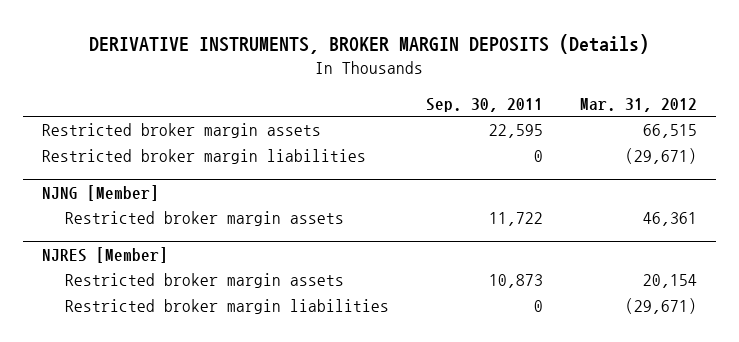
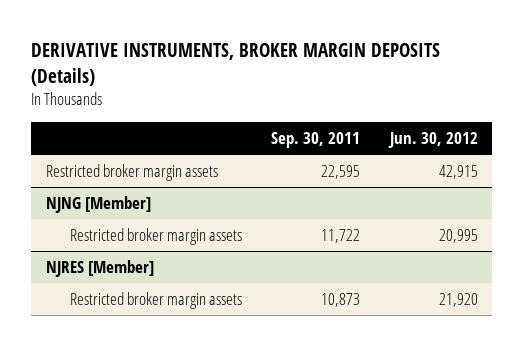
- | Sep. 30, 2011 | Mar. 31, 2012
+ | Sep. 30, 2011 | Jun. 30, 2012
- Restricted broker margin liabilities | 0 | (29,671)
@ NJRES [Member]
- Restricted broker margin liabilities | 0 | (29,671)

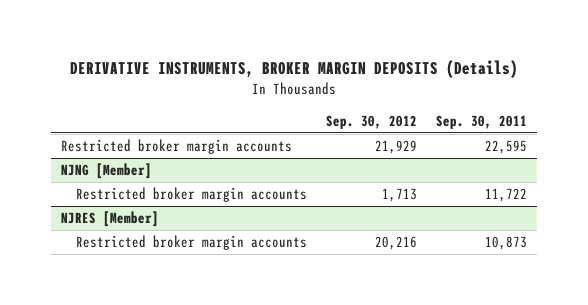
- | Sep. 30, 2011 | Jun. 30, 2012
+ | Sep. 30, 2012 | Sep. 30, 2011
- Restricted broker margin assets | 22,595 | 42,915
+ Restricted broker margin accounts | 21,929 | 22,595
@ NJNG [Member]
- Restricted broker margin assets | 11,722 | 20,995
+ Restricted broker margin accounts | 1,713 | 11,722
@ NJRES [Member]
- Restricted broker margin assets | 10,873 | 21,920
+ Restricted broker margin accounts | 20,216 | 10,873

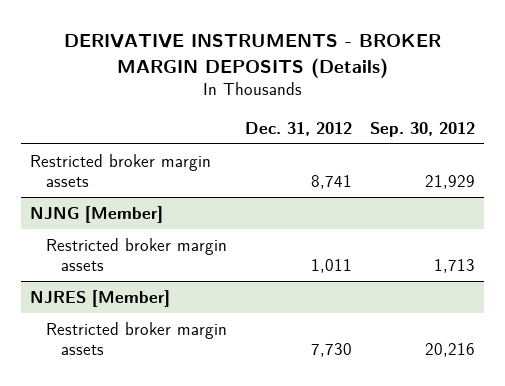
- DERIVATIVE INSTRUMENTS, BROKER MARGIN DEPOSITS (Details)
+ DERIVATIVE INSTRUMENTS - BROKER MARGIN DEPOSITS (Details)
- | Sep. 30, 2012 | Sep. 30, 2011
+ | Dec. 31, 2012 | Sep. 30, 2012
- Restricted broker margin accounts | 21,929 | 22,595
+ Restricted broker margin assets | 8,741 | 21,929
@ NJNG [Member]
- Restricted broker margin accounts | 1,713 | 11,722
+ Restricted broker margin assets | 1,011 | 1,713
@ NJRES [Member]
- Restricted broker margin accounts | 20,216 | 10,873
+ Restricted broker margin assets | 7,730 | 20,216

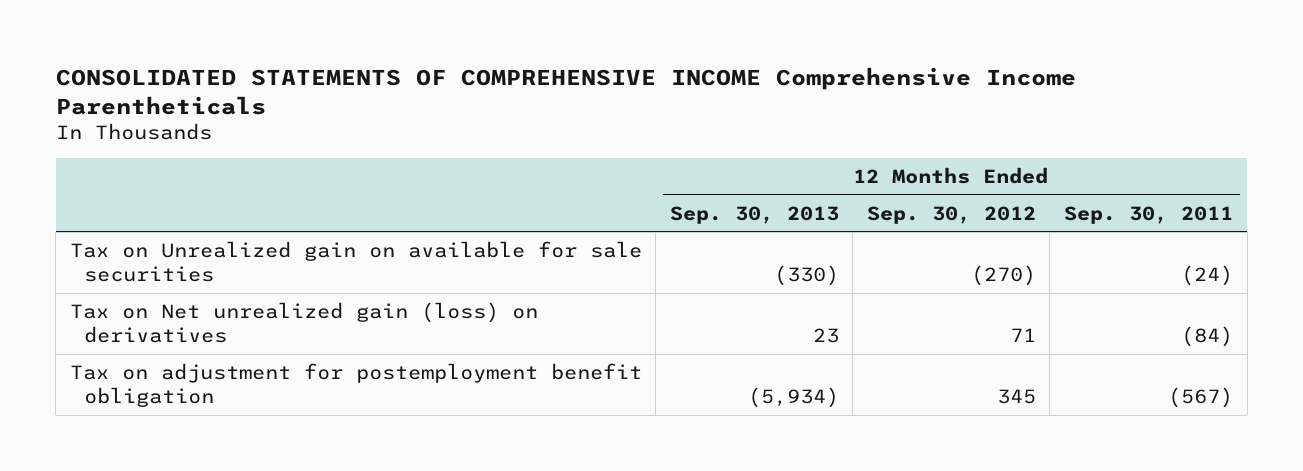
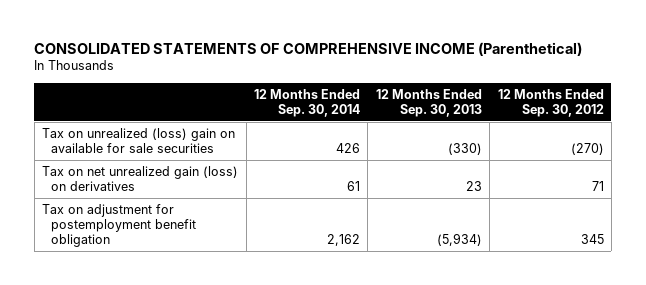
- CONSOLIDATED STATEMENTS OF COMPREHENSIVE INCOME Comprehensive Income Parentheticals
+ CONSOLIDATED STATEMENTS OF COMPREHENSIVE INCOME (Parenthetical)
- | 12 Months Ended Sep. 30, 2013 | 12 Months Ended Sep. 30, 2012 | 12 Months Ended Sep. 30, 2011
+ | 12 Months Ended Sep. 30, 2014 | 12 Months Ended Sep. 30, 2013 | 12 Months Ended Sep. 30, 2012
- Tax on Unrealized gain on available for sale securities | (330) | (270) | (24)
- Tax on Net unrealized gain (loss) on derivatives | 23 | 71 | (84)
+ Tax on unrealized (loss) gain on available for sale securities | 426 | (330) | (270)
+ Tax on net unrealized gain (loss) on derivatives | 61 | 23 | 71

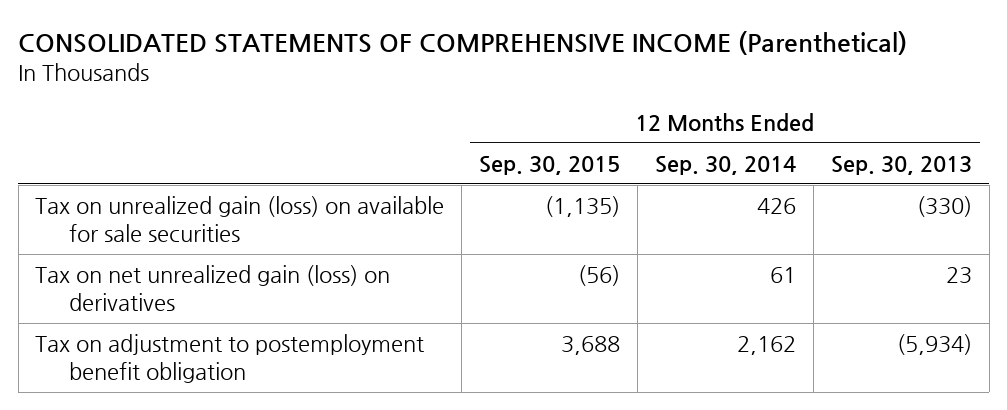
- | 12 Months Ended Sep. 30, 2014 | 12 Months Ended Sep. 30, 2013 | 12 Months Ended Sep. 30, 2012
+ | 12 Months Ended Sep. 30, 2015 | 12 Months Ended Sep. 30, 2014 | 12 Months Ended Sep. 30, 2013
- Tax on unrealized (loss) gain on available for sale securities | 426 | (330) | (270)
+ Tax on unrealized gain (loss) on available for sale securities | (1,135) | 426 | (330)
- Tax on adjustment for postemployment benefit obligation | 2,162 | (5,934) | 345
+ Tax on adjustment to postemployment benefit obligation | 3,688 | 2,162 | (5,934)

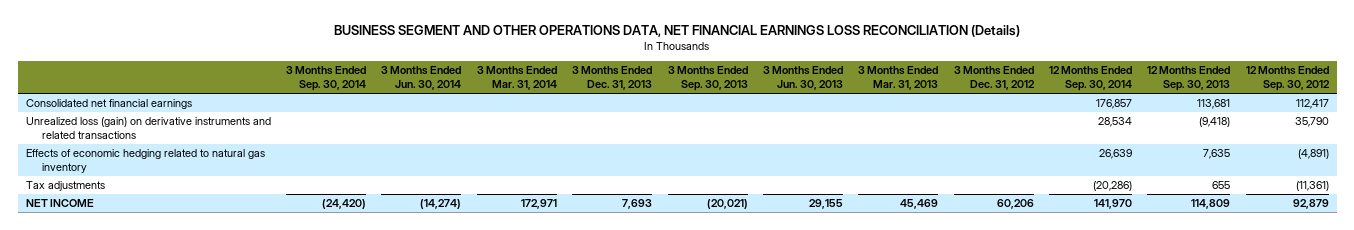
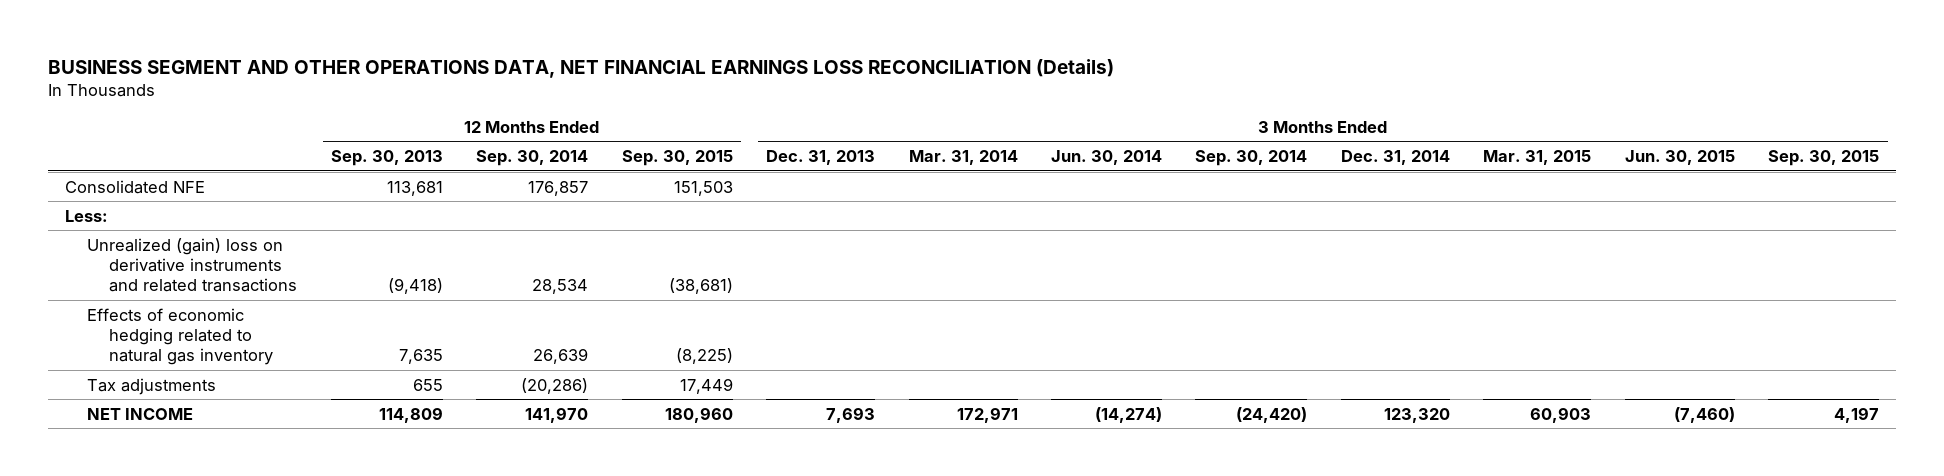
- | 3 Months Ended Sep. 30, 2014 | 3 Months Ended Jun. 30, 2014 | 3 Months Ended Mar. 31, 2014 | 3 Months Ended Dec. 31, 2013 | 3 Months Ended Sep. 30, 2013 | 3 Months Ended Jun. 30, 2013 | 3 Months Ended Mar. 31, 2013 | 3 Months Ended Dec. 31, 2012 | 12 Months Ended Sep. 30, 2014 | 12 Months Ended Sep. 30, 2013 | 12 Months Ended Sep. 30, 2012
+ | 12 Months Ended Sep. 30, 2013 | 12 Months Ended Sep. 30, 2014 | 12 Months Ended Sep. 30, 2015 | 3 Months Ended Dec. 31, 2013 | 3 Months Ended Mar. 31, 2014 | 3 Months Ended Jun. 30, 2014 | 3 Months Ended Sep. 30, 2014 | 3 Months Ended Dec. 31, 2014 | 3 Months Ended Mar. 31, 2015 | 3 Months Ended Jun. 30, 2015 | 3 Months Ended Sep. 30, 2015
- Consolidated net financial earnings | | | | | | | | | 176,857 | 113,681 | 112,417
- Unrealized loss (gain) on derivative instruments and related transactions | | | | | | | | | 28,534 | (9,418) | 35,790
+ Consolidated NFE | 113,681 | 176,857 | 151,503 | | | | | | | |
+ Less:
+ Unrealized (gain) loss on derivative instruments and related transactions | (9,418) | 28,534 | (38,681) | | | | | | | |

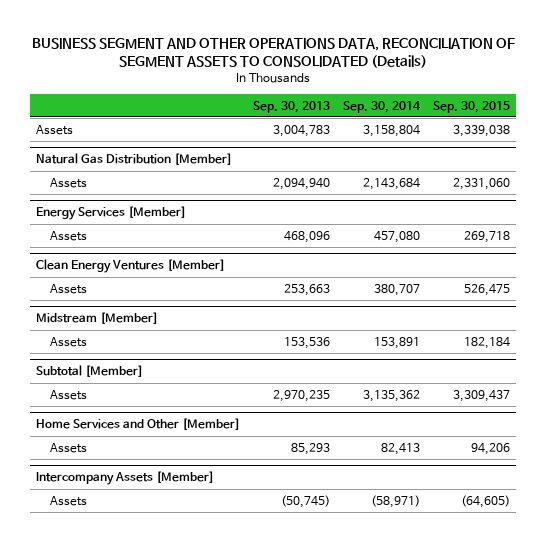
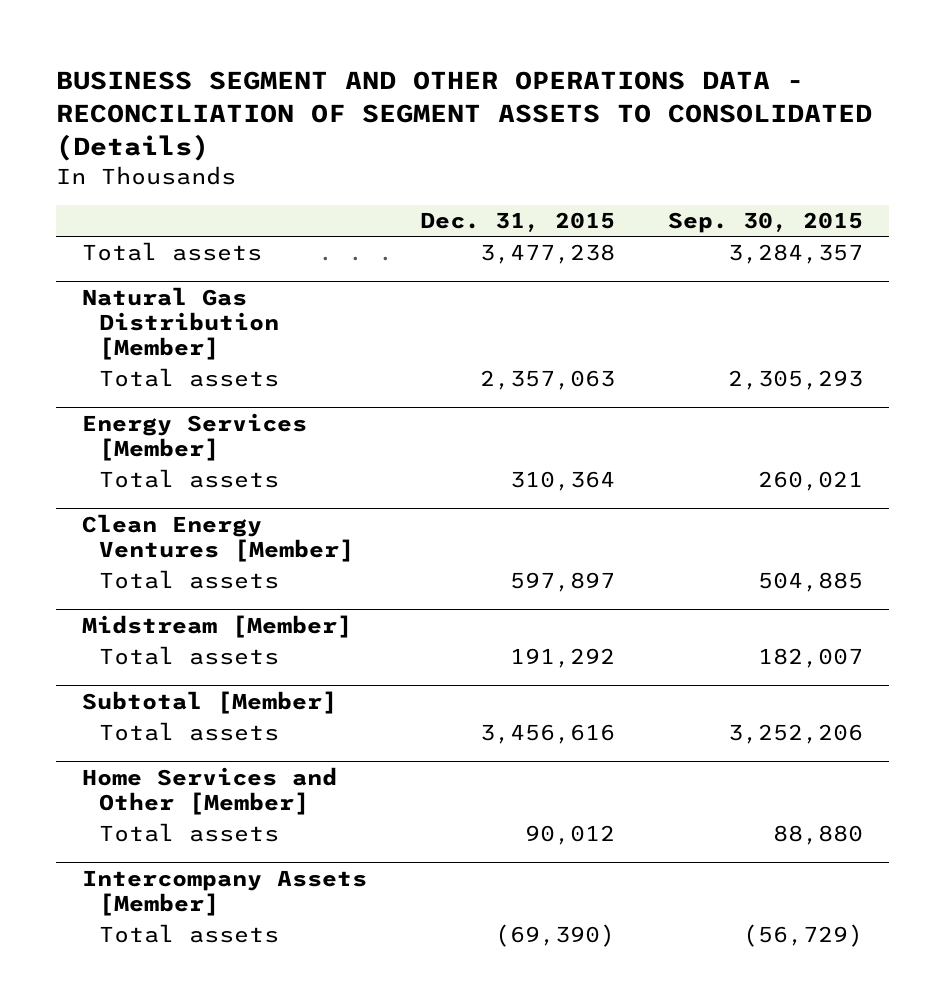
- BUSINESS SEGMENT AND OTHER OPERATIONS DATA, RECONCILIATION OF SEGMENT ASSETS TO CONSOLIDATED (Details)
+ BUSINESS SEGMENT AND OTHER OPERATIONS DATA - RECONCILIATION OF SEGMENT ASSETS TO CONSOLIDATED (Details)
- | Sep. 30, 2013 | Sep. 30, 2014 | Sep. 30, 2015
+ | Dec. 31, 2015 | Sep. 30, 2015
- Assets | 3,004,783 | 3,158,804 | 3,339,038
+ Total assets | 3,477,238 | 3,284,357
@ Natural Gas Distribution [Member]
- Assets | 2,094,940 | 2,143,684 | 2,331,060
+ Total assets | 2,357,063 | 2,305,293
@ Energy Services [Member]
- Assets | 468,096 | 457,080 | 269,718
+ Total assets | 310,364 | 260,021
@ Clean Energy Ventures [Member]
- Assets | 253,663 | 380,707 | 526,475
+ Total assets | 597,897 | 504,885
@ Midstream [Member]
- Assets | 153,536 | 153,891 | 182,184
+ Total assets | 191,292 | 182,007
@ Subtotal [Member]
- Assets | 2,970,235 | 3,135,362 | 3,309,437
+ Total assets | 3,456,616 | 3,252,206
@ Home Services and Other [Member]
- Assets | 85,293 | 82,413 | 94,206
+ Total assets | 90,012 | 88,880
@ Intercompany Assets [Member]
- Assets | (50,745) | (58,971) | (64,605)
+ Total assets | (69,390) | (56,729)

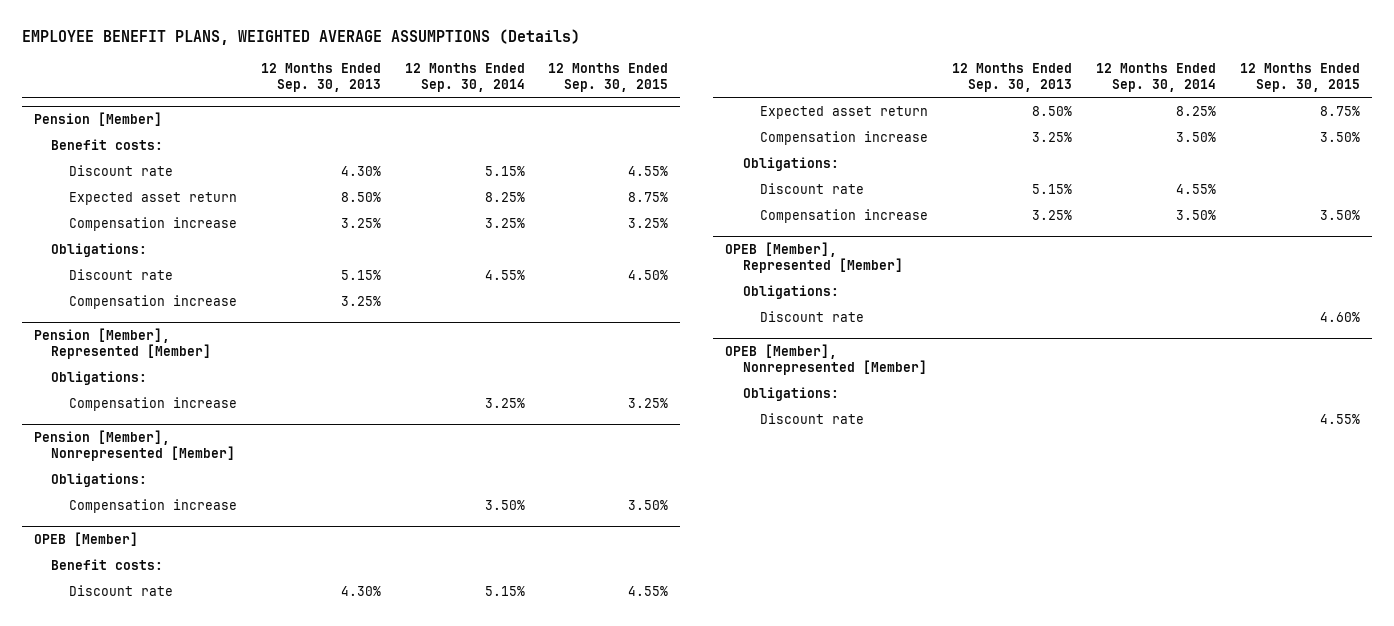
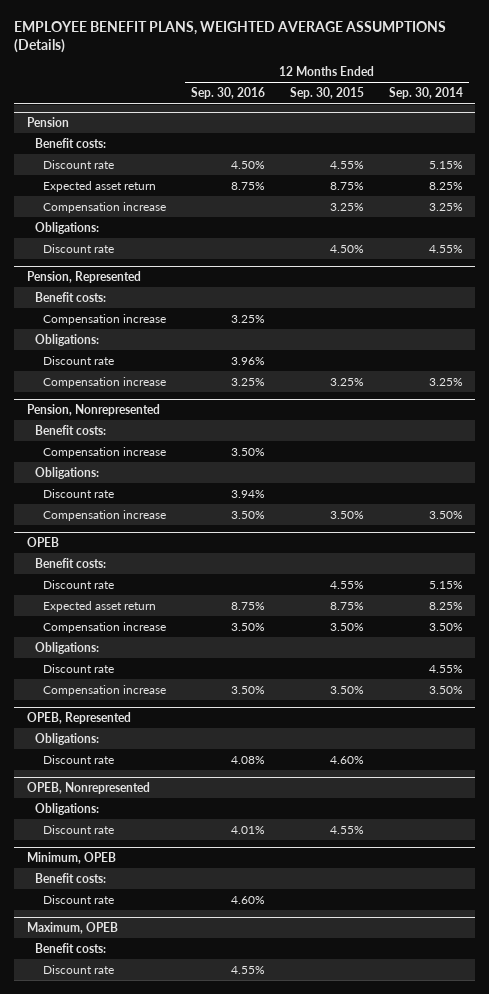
- | 12 Months Ended Sep. 30, 2013 | 12 Months Ended Sep. 30, 2014 | 12 Months Ended Sep. 30, 2015
+ | 12 Months Ended Sep. 30, 2016 | 12 Months Ended Sep. 30, 2015 | 12 Months Ended Sep. 30, 2014
- Pension [Member]
+ Pension
+ Pension, Represented
+ Benefit costs:
- Pension [Member], Represented [Member]
+ Discount rate | 3.96% | |
- Pension [Member], Nonrepresented [Member]
+ Pension, Nonrepresented
+ Benefit costs:
+ Compensation increase | 3.50% | |
+ Discount rate | 3.94% | |
- OPEB [Member]
+ OPEB
- OPEB [Member], Represented [Member]
+ OPEB, Represented
- OPEB [Member], Nonrepresented [Member]
+ OPEB, Nonrepresented
+ Minimum, OPEB
+ Benefit costs:
+ Discount rate | 4.60% | |
+ Maximum, OPEB
+ Benefit costs:
+ Discount rate | 4.55% | |

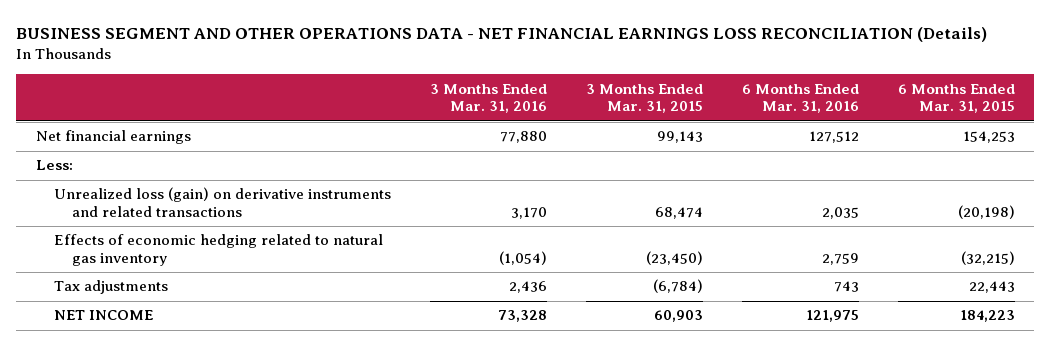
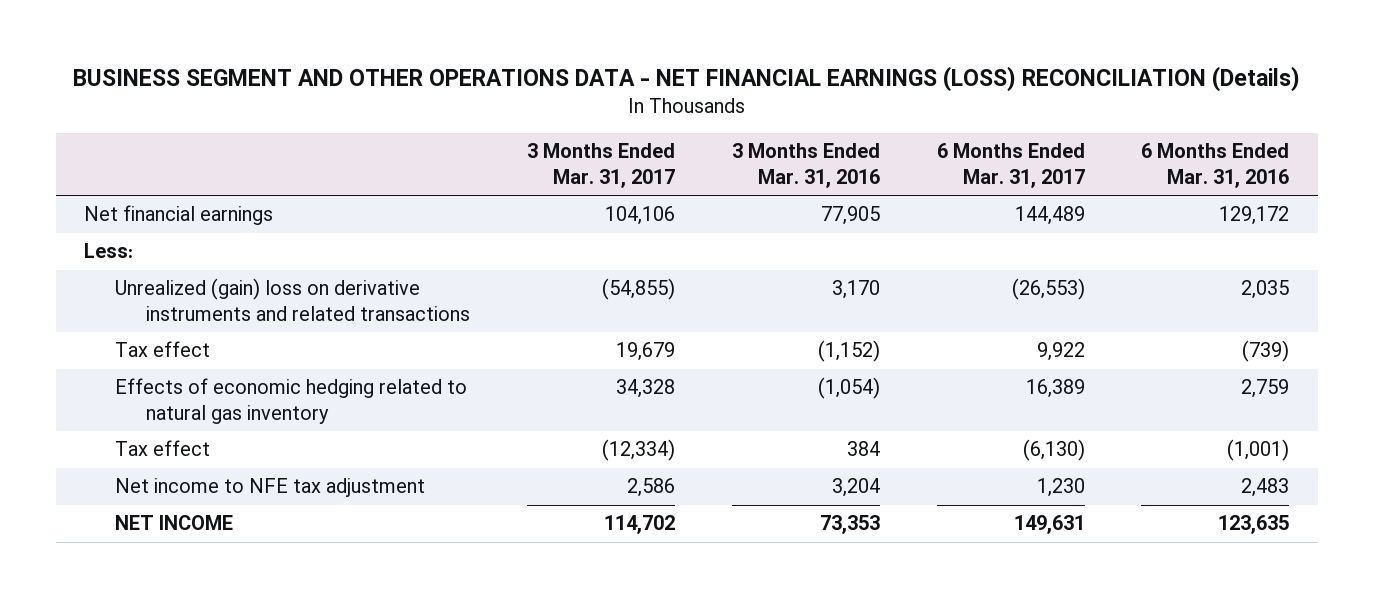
- BUSINESS SEGMENT AND OTHER OPERATIONS DATA - NET FINANCIAL EARNINGS LOSS RECONCILIATION (Details)
+ BUSINESS SEGMENT AND OTHER OPERATIONS DATA - NET FINANCIAL EARNINGS (LOSS) RECONCILIATION (Details)
- | 3 Months Ended Mar. 31, 2016 | 3 Months Ended Mar. 31, 2015 | 6 Months Ended Mar. 31, 2016 | 6 Months Ended Mar. 31, 2015
+ | 3 Months Ended Mar. 31, 2017 | 3 Months Ended Mar. 31, 2016 | 6 Months Ended Mar. 31, 2017 | 6 Months Ended Mar. 31, 2016
- Net financial earnings | 77,880 | 99,143 | 127,512 | 154,253
+ Net financial earnings | 104,106 | 77,905 | 144,489 | 129,172
- Unrealized loss (gain) on derivative instruments and related transactions | 3,170 | 68,474 | 2,035 | (20,198)
+ Unrealized (gain) loss on derivative instruments and related transactions | (54,855) | 3,170 | (26,553) | 2,035
+ Tax effect | 19,679 | (1,152) | 9,922 | (739)
- Tax adjustments | 2,436 | (6,784) | 743 | 22,443
- NET INCOME | 73,328 | 60,903 | 121,975 | 184,223
+ Tax effect | (12,334) | 384 | (6,130) | (1,001)
+ Net income to NFE tax adjustment | 2,586 | 3,204 | 1,230 | 2,483
+ NET INCOME | 114,702 | 73,353 | 149,631 | 123,635

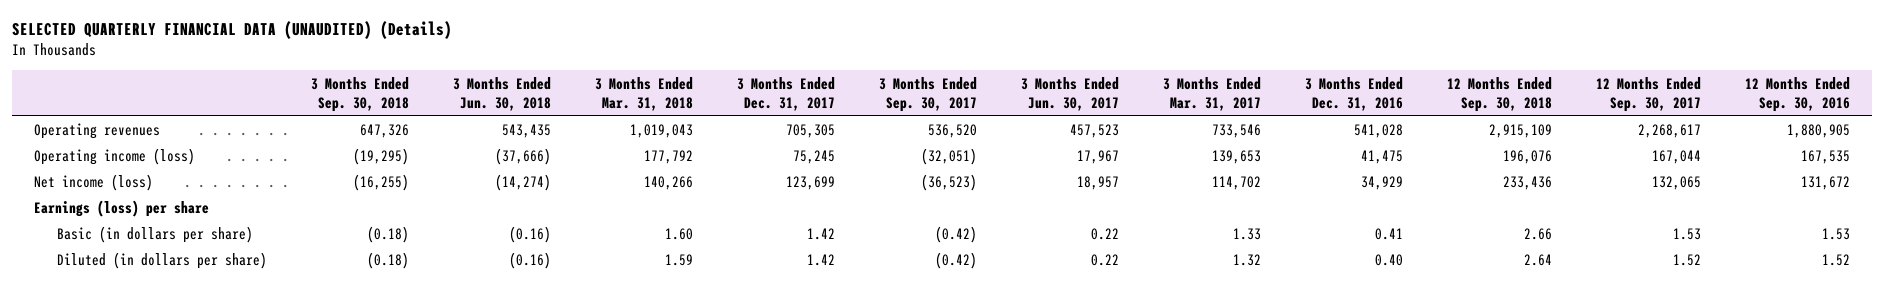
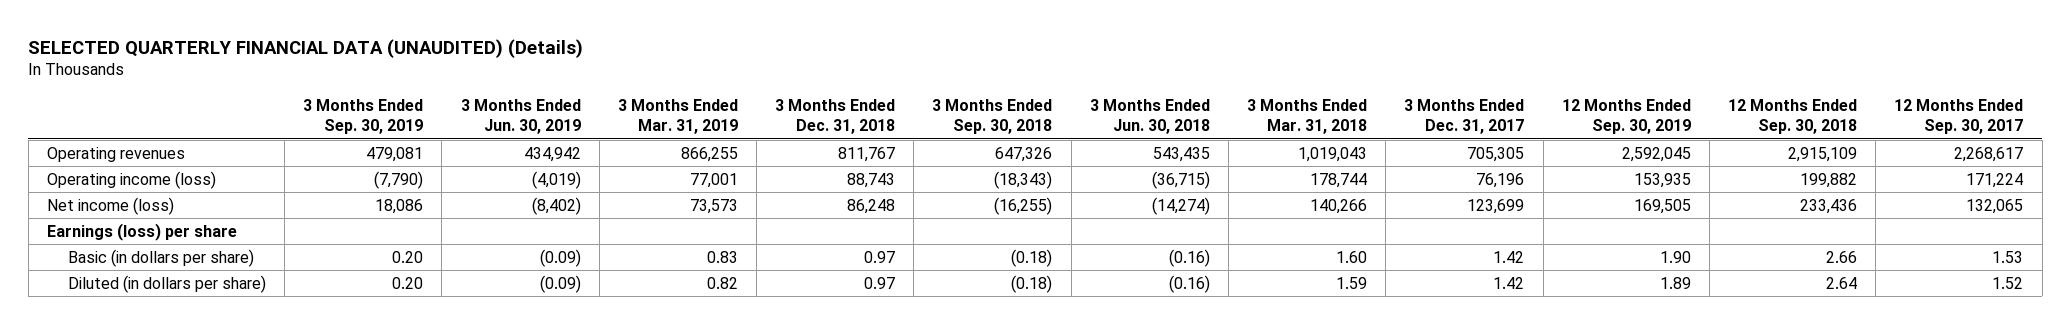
- | 3 Months Ended Sep. 30, 2018 | 3 Months Ended Jun. 30, 2018 | 3 Months Ended Mar. 31, 2018 | 3 Months Ended Dec. 31, 2017 | 3 Months Ended Sep. 30, 2017 | 3 Months Ended Jun. 30, 2017 | 3 Months Ended Mar. 31, 2017 | 3 Months Ended Dec. 31, 2016 | 12 Months Ended Sep. 30, 2018 | 12 Months Ended Sep. 30, 2017 | 12 Months Ended Sep. 30, 2016
+ | 3 Months Ended Sep. 30, 2019 | 3 Months Ended Jun. 30, 2019 | 3 Months Ended Mar. 31, 2019 | 3 Months Ended Dec. 31, 2018 | 3 Months Ended Sep. 30, 2018 | 3 Months Ended Jun. 30, 2018 | 3 Months Ended Mar. 31, 2018 | 3 Months Ended Dec. 31, 2017 | 12 Months Ended Sep. 30, 2019 | 12 Months Ended Sep. 30, 2018 | 12 Months Ended Sep. 30, 2017
- Operating income (loss) | (19,295) | (37,666) | 177,792 | 75,245 | (32,051) | 17,967 | 139,653 | 41,475 | 196,076 | 167,044 | 167,535
+ Operating income (loss) | (7,790) | (4,019) | 77,001 | 88,743 | (18,343) | (36,715) | 178,744 | 76,196 | 153,935 | 199,882 | 171,224

